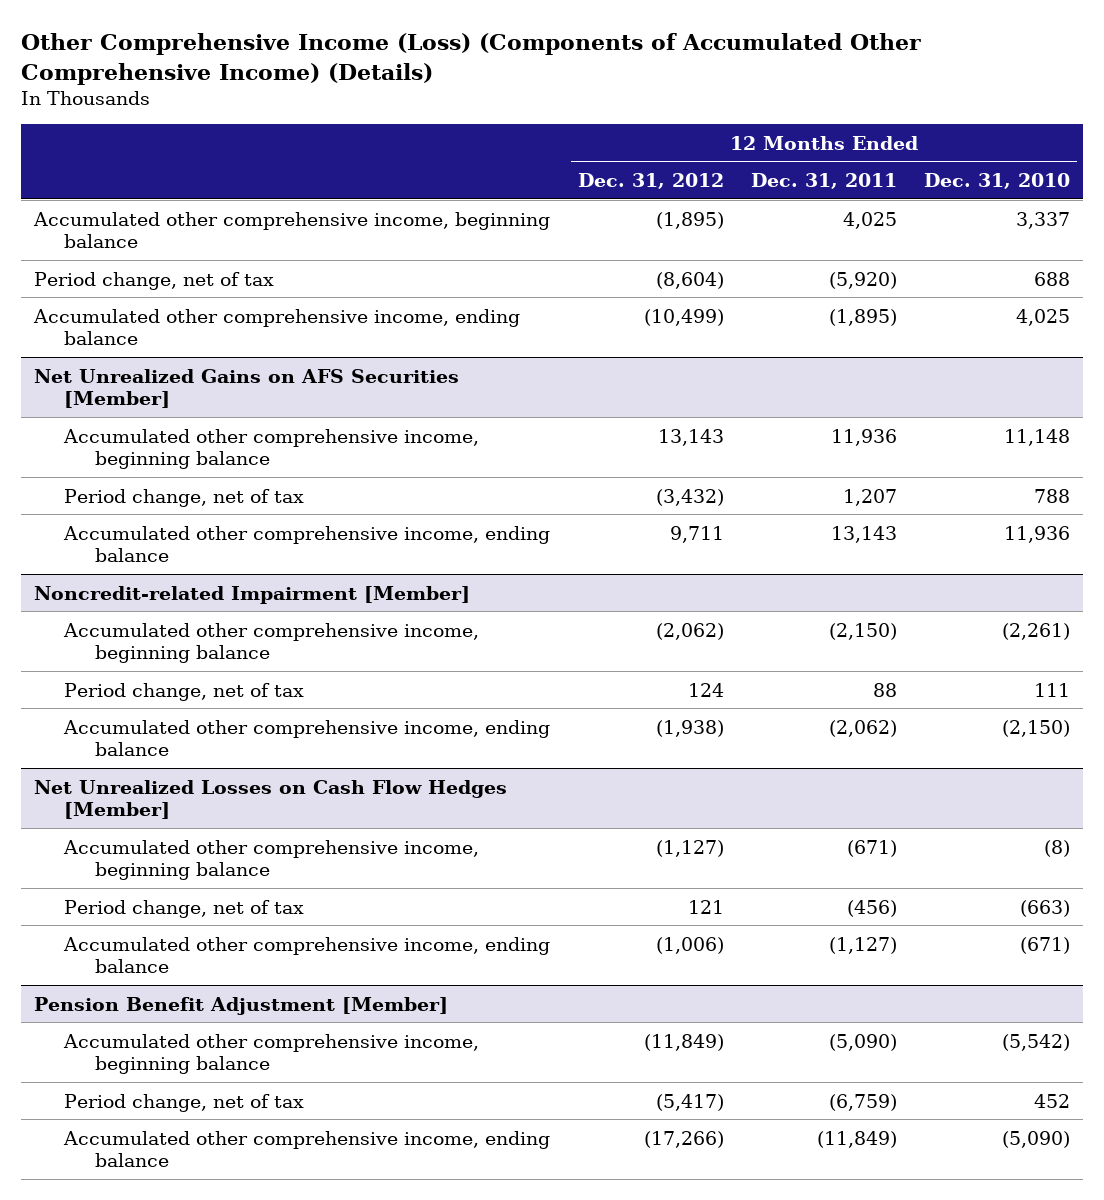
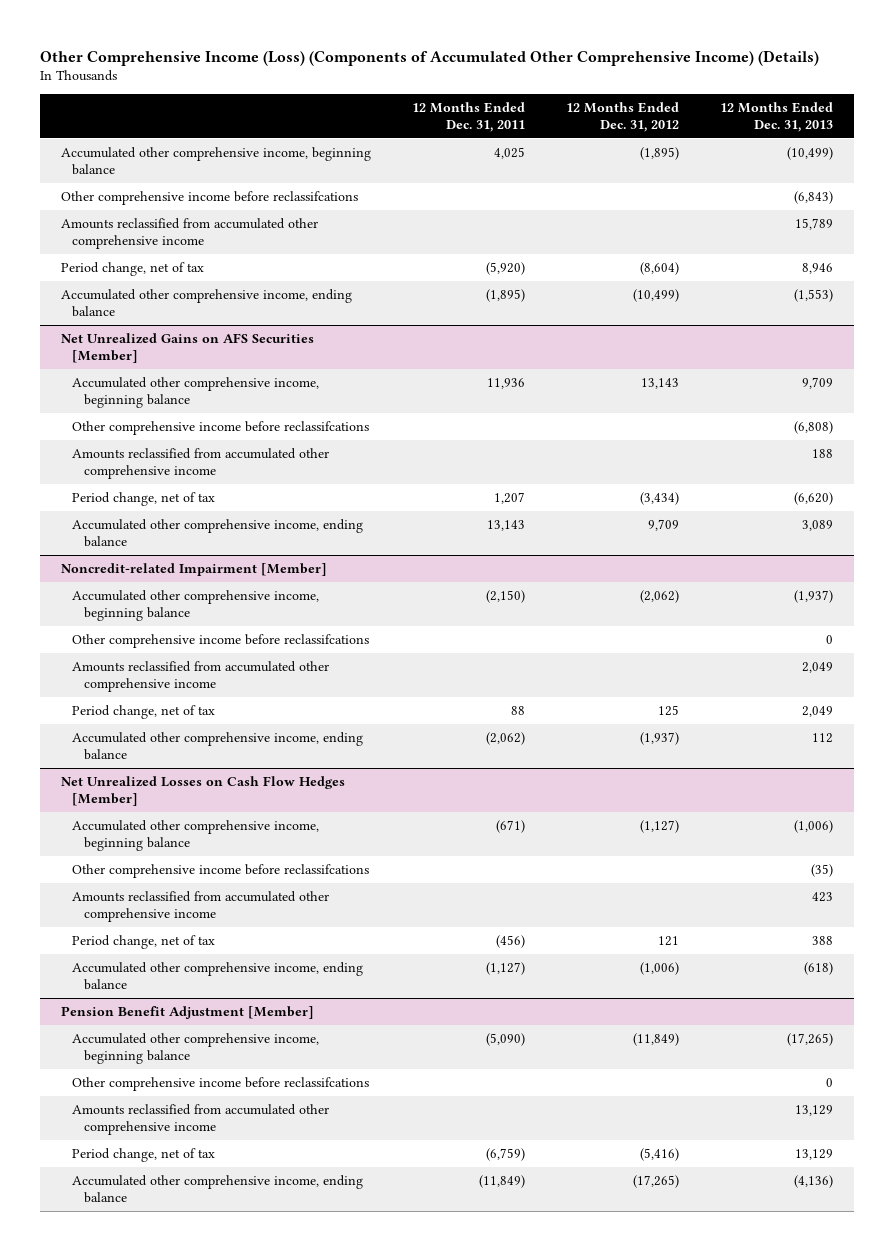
- | 12 Months Ended Dec. 31, 2012 | 12 Months Ended Dec. 31, 2011 | 12 Months Ended Dec. 31, 2010
+ | 12 Months Ended Dec. 31, 2011 | 12 Months Ended Dec. 31, 2012 | 12 Months Ended Dec. 31, 2013
+ Other comprehensive income before reclassifcations | | | (6,843)
+ Amounts reclassified from accumulated other comprehensive income | | | 15,789
@ Net Unrealized Gains on AFS Securities [Member]
- Period change, net of tax | (3,432) | 1,207 | 788
- Accumulated other comprehensive income, ending balance | 9,711 | 13,143 | 11,936
+ Other comprehensive income before reclassifcations | | | (6,808)
+ Amounts reclassified from accumulated other comprehensive income | | | 188
+ Period change, net of tax | 1,207 | (3,434) | (6,620)
+ Accumulated other comprehensive income, ending balance | 13,143 | 9,709 | 3,089
@ Noncredit-related Impairment [Member]
- Period change, net of tax | 124 | 88 | 111
- Accumulated other comprehensive income, ending balance | (1,938) | (2,062) | (2,150)
+ Other comprehensive income before reclassifcations | | | 0
+ Amounts reclassified from accumulated other comprehensive income | | | 2,049
+ Period change, net of tax | 88 | 125 | 2,049
+ Accumulated other comprehensive income, ending balance | (2,062) | (1,937) | 112
@ Net Unrealized Losses on Cash Flow Hedges [Member]
+ Other comprehensive income before reclassifcations | | | (35)
+ Amounts reclassified from accumulated other comprehensive income | | | 423
@ Pension Benefit Adjustment [Member]
- Period change, net of tax | (5,417) | (6,759) | 452
- Accumulated other comprehensive income, ending balance | (17,266) | (11,849) | (5,090)
+ Other comprehensive income before reclassifcations | | | 0
+ Amounts reclassified from accumulated other comprehensive income | | | 13,129
+ Period change, net of tax | (6,759) | (5,416) | 13,129
+ Accumulated other comprehensive income, ending balance | (11,849) | (17,265) | (4,136)

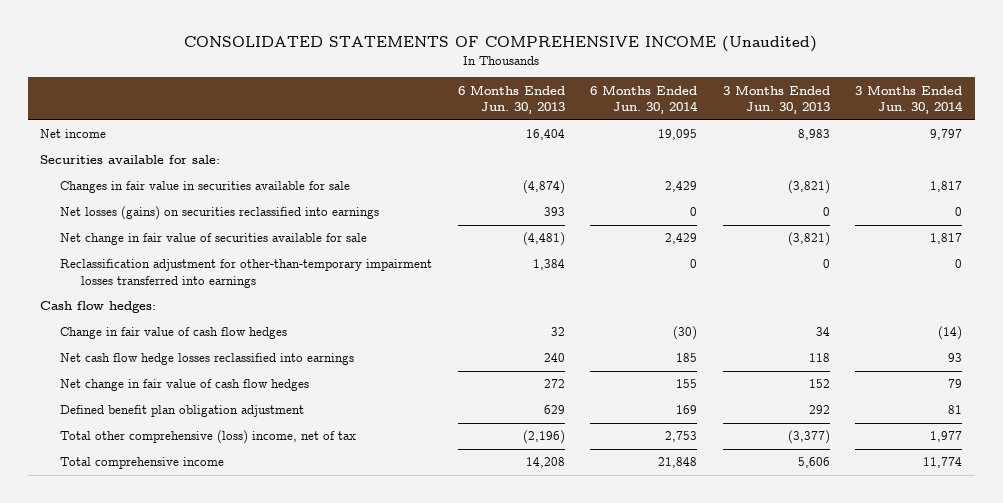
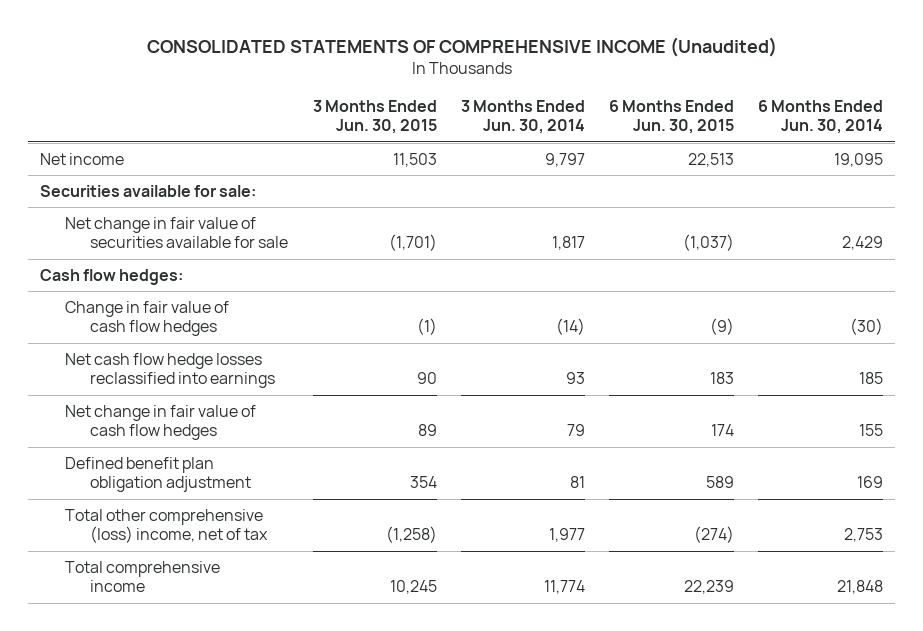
- | 6 Months Ended Jun. 30, 2013 | 6 Months Ended Jun. 30, 2014 | 3 Months Ended Jun. 30, 2013 | 3 Months Ended Jun. 30, 2014
+ | 3 Months Ended Jun. 30, 2015 | 3 Months Ended Jun. 30, 2014 | 6 Months Ended Jun. 30, 2015 | 6 Months Ended Jun. 30, 2014
- Changes in fair value in securities available for sale | (4,874) | 2,429 | (3,821) | 1,817
- Net losses (gains) on securities reclassified into earnings | 393 | 0 | 0 | 0
- Reclassification adjustment for other-than-temporary impairment losses transferred into earnings | 1,384 | 0 | 0 | 0

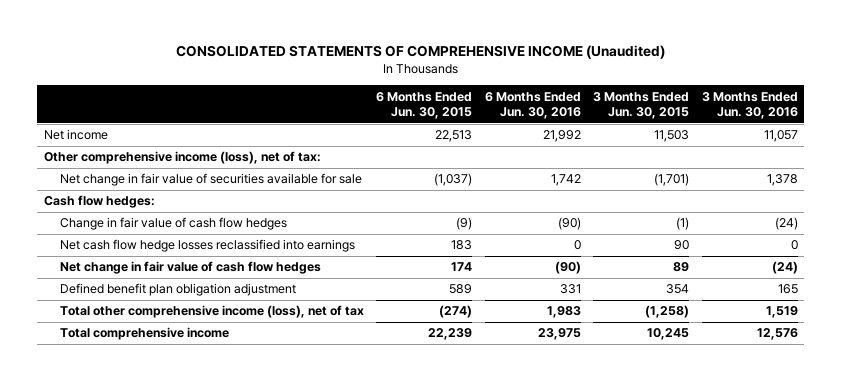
- | 3 Months Ended Jun. 30, 2015 | 3 Months Ended Jun. 30, 2014 | 6 Months Ended Jun. 30, 2015 | 6 Months Ended Jun. 30, 2014
+ | 6 Months Ended Jun. 30, 2015 | 6 Months Ended Jun. 30, 2016 | 3 Months Ended Jun. 30, 2015 | 3 Months Ended Jun. 30, 2016
- Securities available for sale:
+ Other comprehensive income (loss), net of tax:
- Total other comprehensive (loss) income, net of tax | (1,258) | 1,977 | (274) | 2,753
+ Total other comprehensive income (loss), net of tax | (274) | 1,983 | (1,258) | 1,519

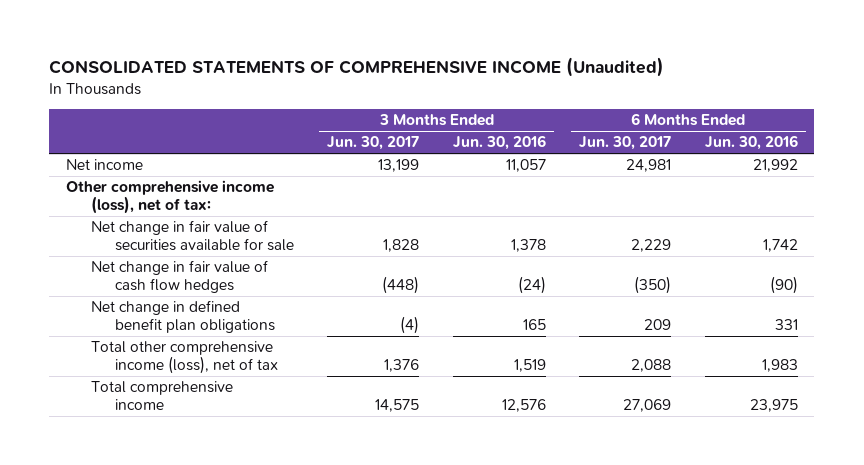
- | 6 Months Ended Jun. 30, 2015 | 6 Months Ended Jun. 30, 2016 | 3 Months Ended Jun. 30, 2015 | 3 Months Ended Jun. 30, 2016
+ | 3 Months Ended Jun. 30, 2017 | 3 Months Ended Jun. 30, 2016 | 6 Months Ended Jun. 30, 2017 | 6 Months Ended Jun. 30, 2016
- Cash flow hedges:
- Change in fair value of cash flow hedges | (9) | (90) | (1) | (24)
- Net cash flow hedge losses reclassified into earnings | 183 | 0 | 90 | 0
- Defined benefit plan obligation adjustment | 589 | 331 | 354 | 165
+ Net change in defined benefit plan obligations | (4) | 165 | 209 | 331

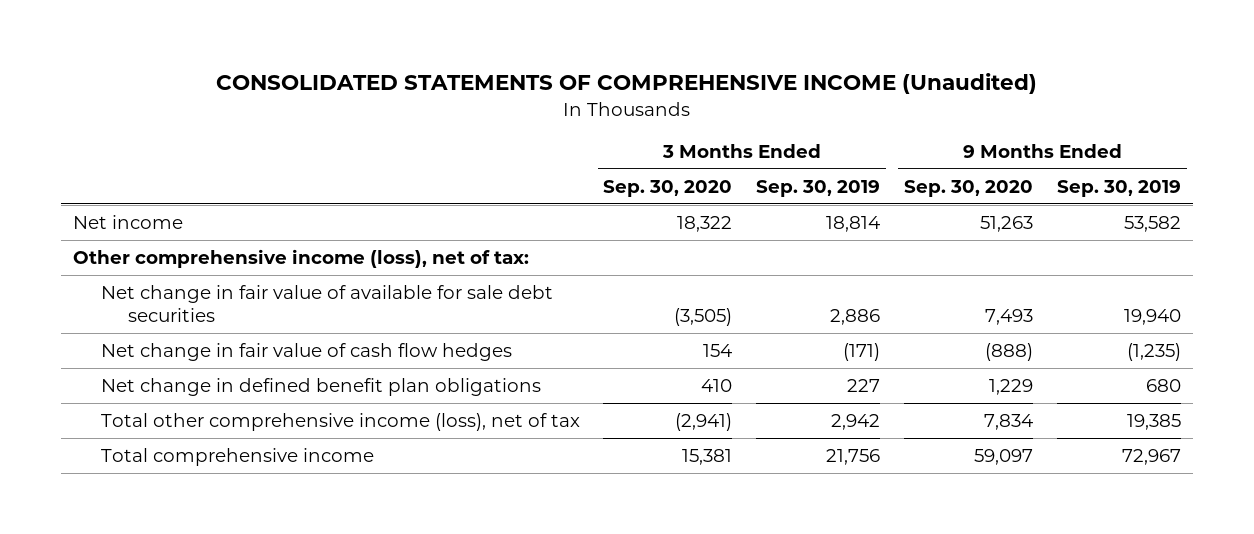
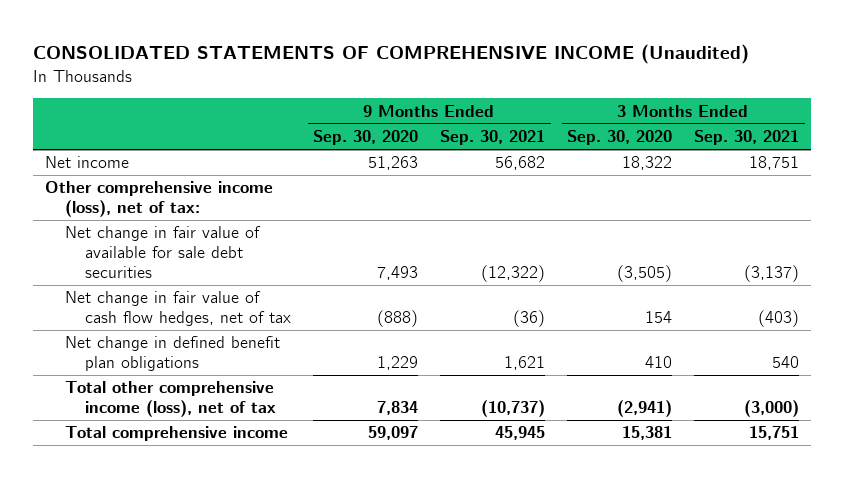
- | 3 Months Ended Sep. 30, 2020 | 3 Months Ended Sep. 30, 2019 | 9 Months Ended Sep. 30, 2020 | 9 Months Ended Sep. 30, 2019
+ | 9 Months Ended Sep. 30, 2020 | 9 Months Ended Sep. 30, 2021 | 3 Months Ended Sep. 30, 2020 | 3 Months Ended Sep. 30, 2021
- Net change in fair value of cash flow hedges | 154 | (171) | (888) | (1,235)
+ Net change in fair value of cash flow hedges, net of tax | (888) | (36) | 154 | (403)

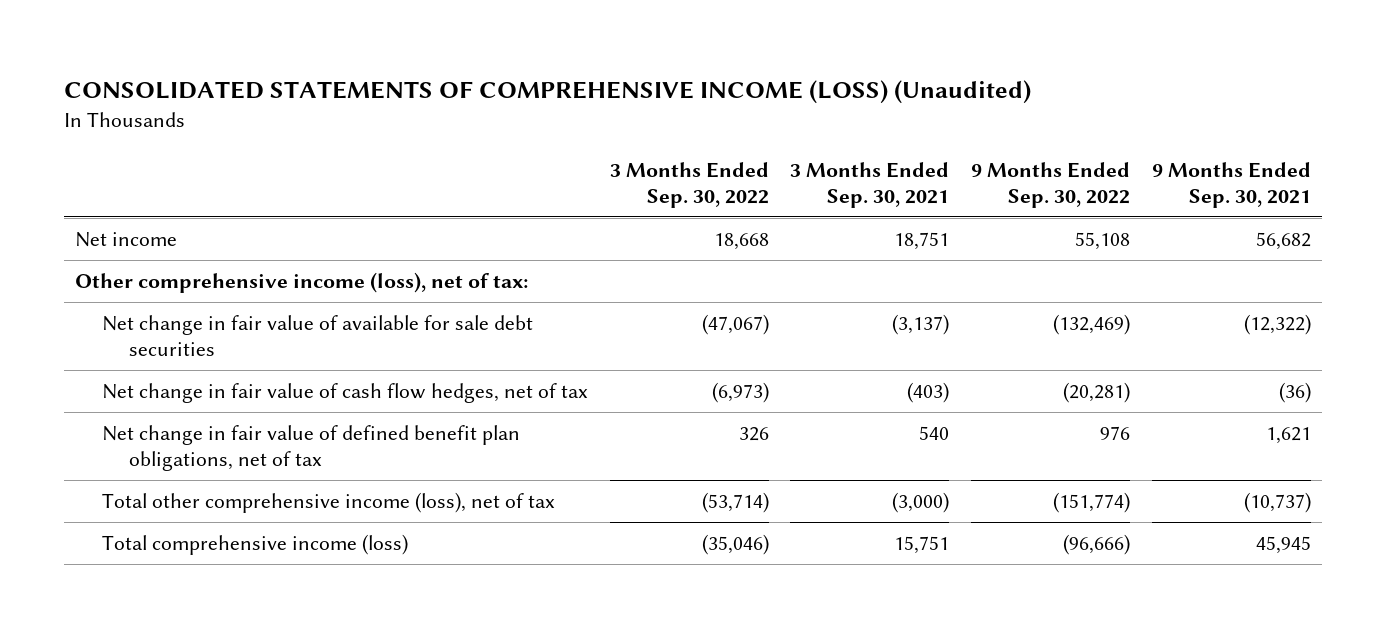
- CONSOLIDATED STATEMENTS OF COMPREHENSIVE INCOME (Unaudited)
+ CONSOLIDATED STATEMENTS OF COMPREHENSIVE INCOME (LOSS) (Unaudited)
- | 9 Months Ended Sep. 30, 2020 | 9 Months Ended Sep. 30, 2021 | 3 Months Ended Sep. 30, 2020 | 3 Months Ended Sep. 30, 2021
+ | 3 Months Ended Sep. 30, 2022 | 3 Months Ended Sep. 30, 2021 | 9 Months Ended Sep. 30, 2022 | 9 Months Ended Sep. 30, 2021
- Net change in defined benefit plan obligations | 1,229 | 1,621 | 410 | 540
+ Net change in fair value of defined benefit plan obligations, net of tax | 326 | 540 | 976 | 1,621
- Total comprehensive income | 59,097 | 45,945 | 15,381 | 15,751
+ Total comprehensive income (loss) | (35,046) | 15,751 | (96,666) | 45,945

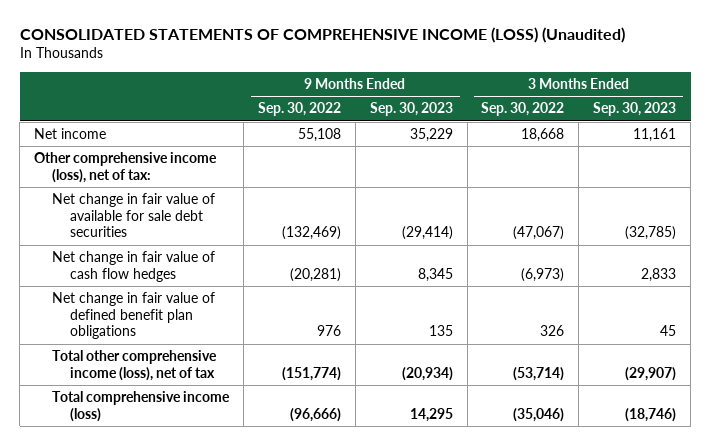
- | 3 Months Ended Sep. 30, 2022 | 3 Months Ended Sep. 30, 2021 | 9 Months Ended Sep. 30, 2022 | 9 Months Ended Sep. 30, 2021
+ | 9 Months Ended Sep. 30, 2022 | 9 Months Ended Sep. 30, 2023 | 3 Months Ended Sep. 30, 2022 | 3 Months Ended Sep. 30, 2023
- Net change in fair value of cash flow hedges, net of tax | (6,973) | (403) | (20,281) | (36)
- Net change in fair value of defined benefit plan obligations, net of tax | 326 | 540 | 976 | 1,621
+ Net change in fair value of cash flow hedges | (20,281) | 8,345 | (6,973) | 2,833
+ Net change in fair value of defined benefit plan obligations | 976 | 135 | 326 | 45

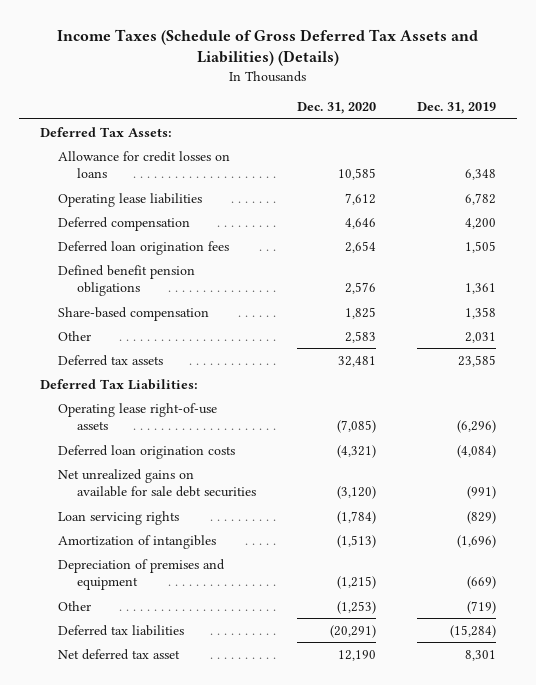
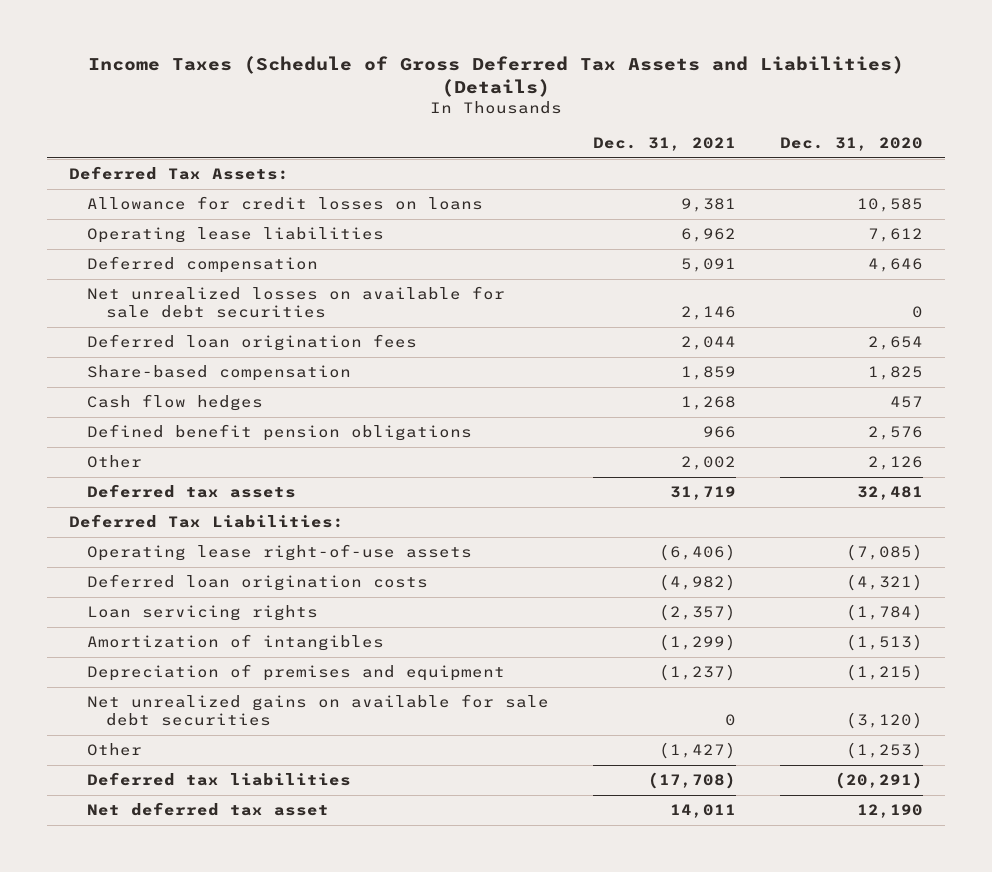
- | Dec. 31, 2020 | Dec. 31, 2019
+ | Dec. 31, 2021 | Dec. 31, 2020
+ Net unrealized losses on available for sale debt securities | 2,146 | 0
- Other | 2,583 | 2,031
+ Cash flow hedges | 1,268 | 457
moved down: Defined benefit pension obligations | 966 | 2,576
+ Other | 2,002 | 2,126
moved down: Net unrealized gains on available for sale debt securities | 0 | (3,120)

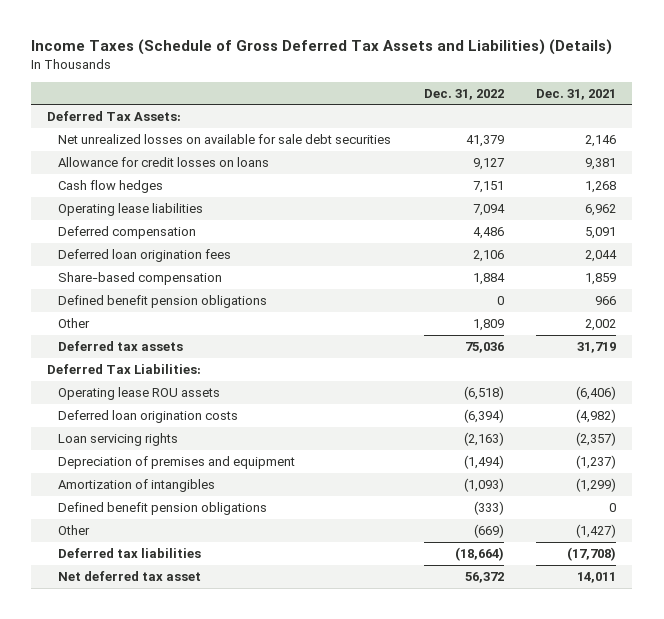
- | Dec. 31, 2021 | Dec. 31, 2020
+ | Dec. 31, 2022 | Dec. 31, 2021
moved up: Net unrealized losses on available for sale debt securities | 41,379 | 2,146
moved up: Cash flow hedges | 7,151 | 1,268
- Operating lease right-of-use assets | (6,406) | (7,085)
+ Operating lease ROU assets | (6,518) | (6,406)
- Net unrealized gains on available for sale debt securities | 0 | (3,120)
moved down: Amortization of intangibles | (1,093) | (1,299)
+ Defined benefit pension obligations | (333) | 0

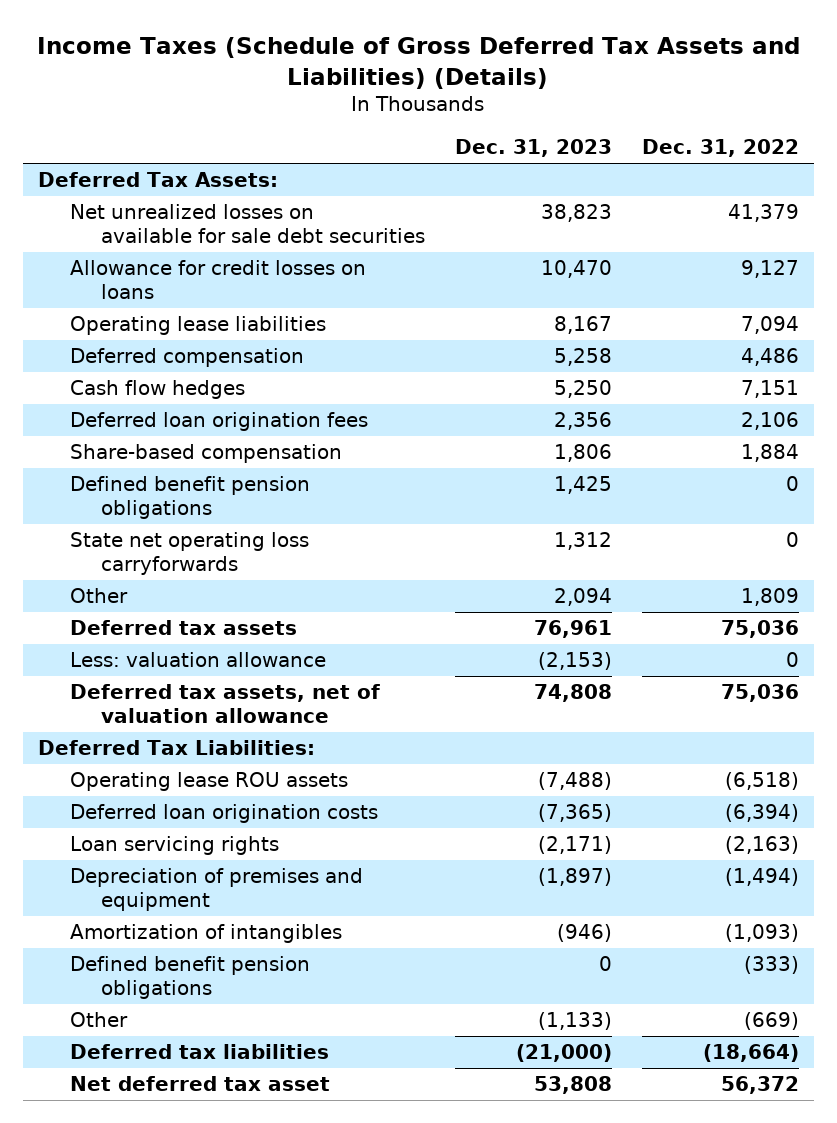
- | Dec. 31, 2022 | Dec. 31, 2021
+ | Dec. 31, 2023 | Dec. 31, 2022
moved down: Cash flow hedges | 5,250 | 7,151
+ State net operating loss carryforwards | 1,312 | 0
+ Less: valuation allowance | (2,153) | 0
+ Deferred tax assets, net of valuation allowance | 74,808 | 75,036

